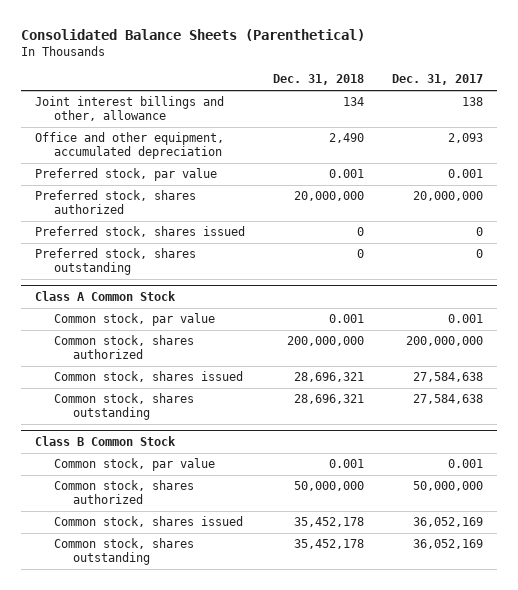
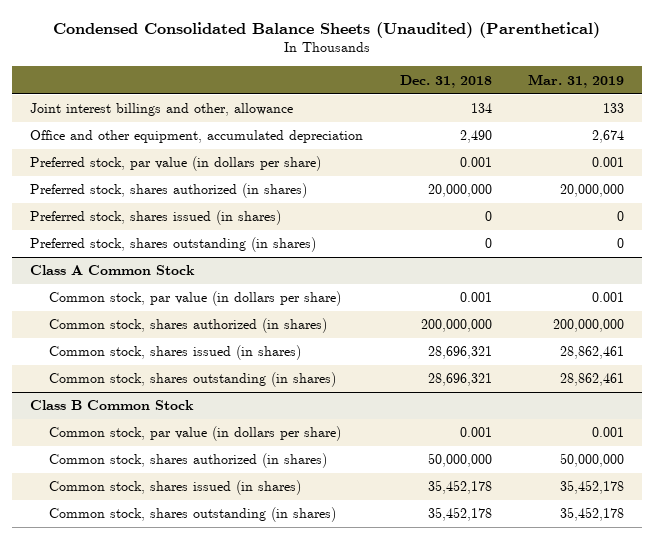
- Consolidated Balance Sheets (Parenthetical)
+ Condensed Consolidated Balance Sheets (Unaudited) (Parenthetical)
- | Dec. 31, 2018 | Dec. 31, 2017
+ | Dec. 31, 2018 | Mar. 31, 2019
- Preferred stock, par value | 0.001 | 0.001
- Preferred stock, shares authorized | 20,000,000 | 20,000,000
- Preferred stock, shares issued | 0 | 0
- Preferred stock, shares outstanding | 0 | 0
+ Preferred stock, par value (in dollars per share) | 0.001 | 0.001
+ Preferred stock, shares authorized (in shares) | 20,000,000 | 20,000,000
+ Preferred stock, shares issued (in shares) | 0 | 0
+ Preferred stock, shares outstanding (in shares) | 0 | 0
@ Class A Common Stock
- Common stock, par value | 0.001 | 0.001
- Common stock, shares authorized | 200,000,000 | 200,000,000
- Common stock, shares issued | 28,696,321 | 27,584,638
- Common stock, shares outstanding | 28,696,321 | 27,584,638
+ Common stock, par value (in dollars per share) | 0.001 | 0.001
+ Common stock, shares authorized (in shares) | 200,000,000 | 200,000,000
+ Common stock, shares issued (in shares) | 28,696,321 | 28,862,461
+ Common stock, shares outstanding (in shares) | 28,696,321 | 28,862,461
@ Class B Common Stock
- Common stock, par value | 0.001 | 0.001
- Common stock, shares authorized | 50,000,000 | 50,000,000
- Common stock, shares issued | 35,452,178 | 36,052,169
- Common stock, shares outstanding | 35,452,178 | 36,052,169
+ Common stock, par value (in dollars per share) | 0.001 | 0.001
+ Common stock, shares authorized (in shares) | 50,000,000 | 50,000,000
+ Common stock, shares issued (in shares) | 35,452,178 | 35,452,178
+ Common stock, shares outstanding (in shares) | 35,452,178 | 35,452,178

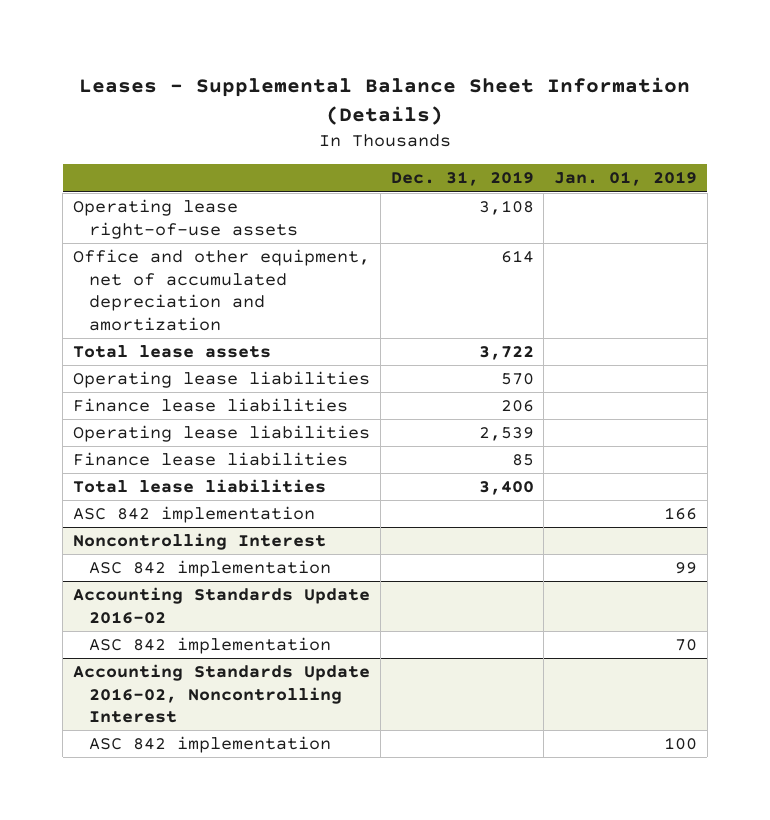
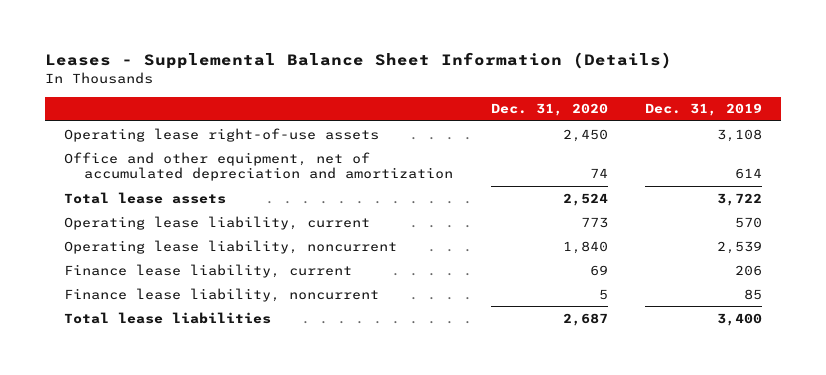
- | Dec. 31, 2019 | Jan. 01, 2019
+ | Dec. 31, 2020 | Dec. 31, 2019
- Operating lease liabilities | 570 |
- Finance lease liabilities | 206 |
- Operating lease liabilities | 2,539 |
- Finance lease liabilities | 85 |
+ Operating lease liability, current | 773 | 570
+ Operating lease liability, noncurrent | 1,840 | 2,539
+ Finance lease liability, current | 69 | 206
+ Finance lease liability, noncurrent | 5 | 85
- ASC 842 implementation | | 166
- Noncontrolling Interest
- ASC 842 implementation | | 99
- Accounting Standards Update 2016-02
- ASC 842 implementation | | 70
- Accounting Standards Update 2016-02, Noncontrolling Interest
- ASC 842 implementation | | 100

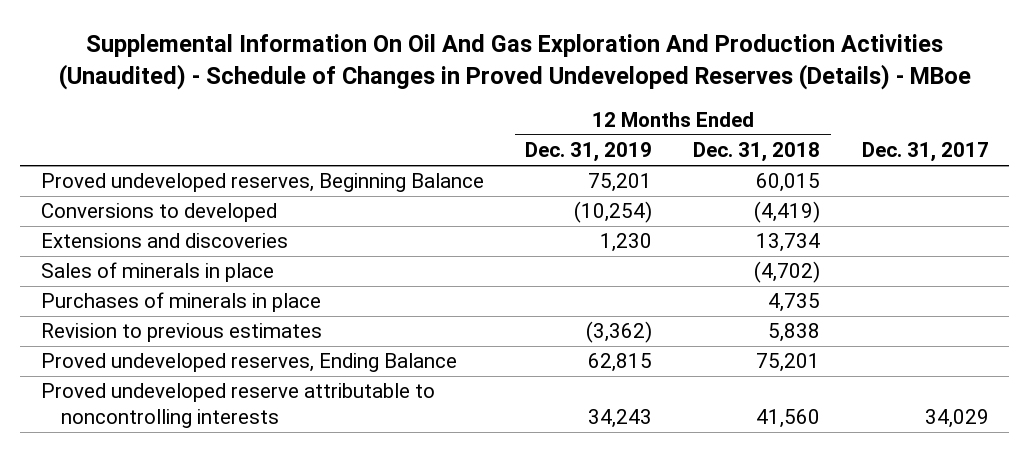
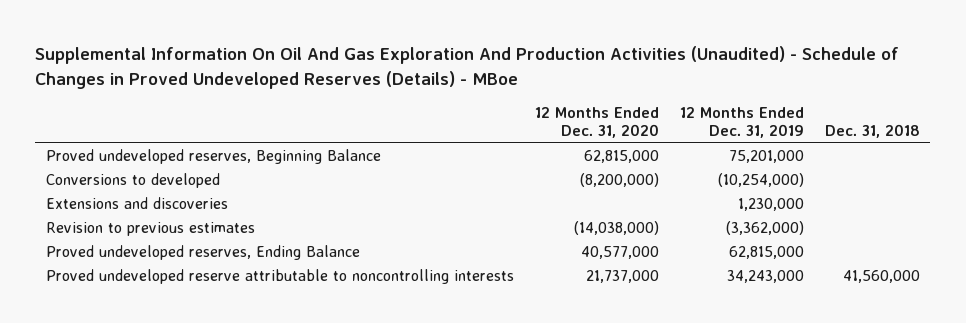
- | 12 Months Ended Dec. 31, 2019 | 12 Months Ended Dec. 31, 2018 | Dec. 31, 2017
+ | 12 Months Ended Dec. 31, 2020 | 12 Months Ended Dec. 31, 2019 | Dec. 31, 2018
- Proved undeveloped reserves, Beginning Balance | 75,201 | 60,015 |
- Conversions to developed | (10,254) | (4,419) |
- Extensions and discoveries | 1,230 | 13,734 |
- Sales of minerals in place | | (4,702) |
- Purchases of minerals in place | | 4,735 |
- Revision to previous estimates | (3,362) | 5,838 |
- Proved undeveloped reserves, Ending Balance | 62,815 | 75,201 |
- Proved undeveloped reserve attributable to noncontrolling interests | 34,243 | 41,560 | 34,029
+ Proved undeveloped reserves, Beginning Balance | 62,815,000 | 75,201,000 |
+ Conversions to developed | (8,200,000) | (10,254,000) |
+ Extensions and discoveries | | 1,230,000 |
+ Revision to previous estimates | (14,038,000) | (3,362,000) |
+ Proved undeveloped reserves, Ending Balance | 40,577,000 | 62,815,000 |
+ Proved undeveloped reserve attributable to noncontrolling interests | 21,737,000 | 34,243,000 | 41,560,000

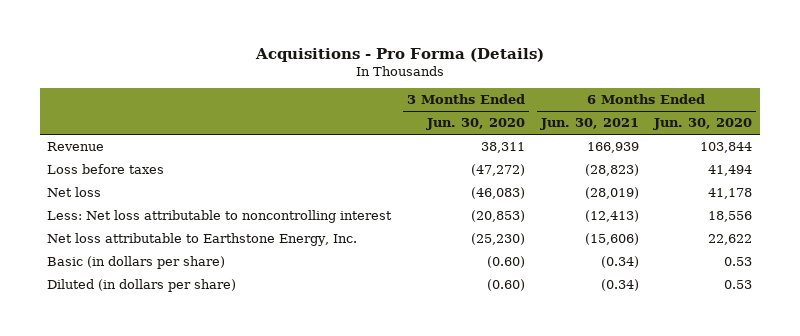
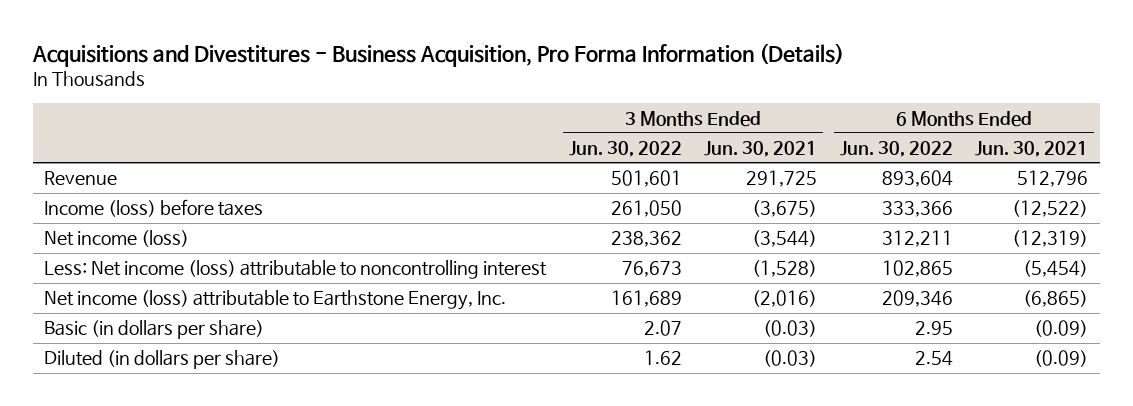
- Acquisitions - Pro Forma (Details)
+ Acquisitions and Divestitures - Business Acquisition, Pro Forma Information (Details)
- | 3 Months Ended Jun. 30, 2020 | 6 Months Ended Jun. 30, 2021 | 6 Months Ended Jun. 30, 2020
+ | 3 Months Ended Jun. 30, 2022 | 3 Months Ended Jun. 30, 2021 | 6 Months Ended Jun. 30, 2022 | 6 Months Ended Jun. 30, 2021
- Revenue | 38,311 | 166,939 | 103,844
- Loss before taxes | (47,272) | (28,823) | 41,494
- Net loss | (46,083) | (28,019) | 41,178
- Less: Net loss attributable to noncontrolling interest | (20,853) | (12,413) | 18,556
- Net loss attributable to Earthstone Energy, Inc. | (25,230) | (15,606) | 22,622
- Basic (in dollars per share) | (0.60) | (0.34) | 0.53
- Diluted (in dollars per share) | (0.60) | (0.34) | 0.53
+ Revenue | 501,601 | 291,725 | 893,604 | 512,796
+ Income (loss) before taxes | 261,050 | (3,675) | 333,366 | (12,522)
+ Net income (loss) | 238,362 | (3,544) | 312,211 | (12,319)
+ Less: Net income (loss) attributable to noncontrolling interest | 76,673 | (1,528) | 102,865 | (5,454)
+ Net income (loss) attributable to Earthstone Energy, Inc. | 161,689 | (2,016) | 209,346 | (6,865)
+ Basic (in dollars per share) | 2.07 | (0.03) | 2.95 | (0.09)
+ Diluted (in dollars per share) | 1.62 | (0.03) | 2.54 | (0.09)

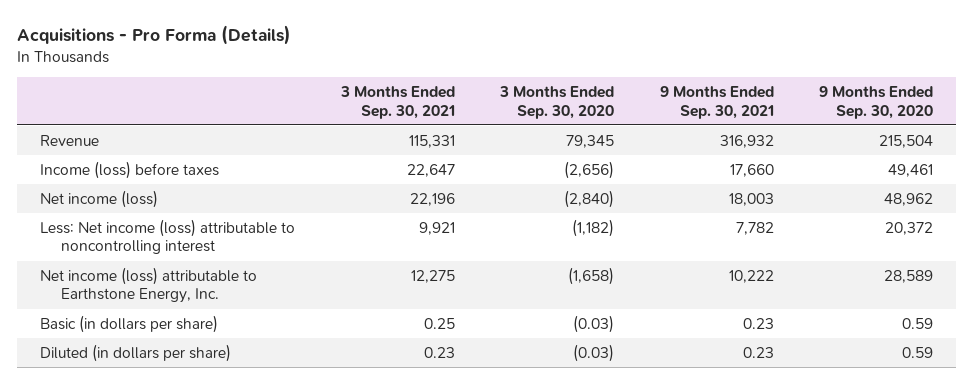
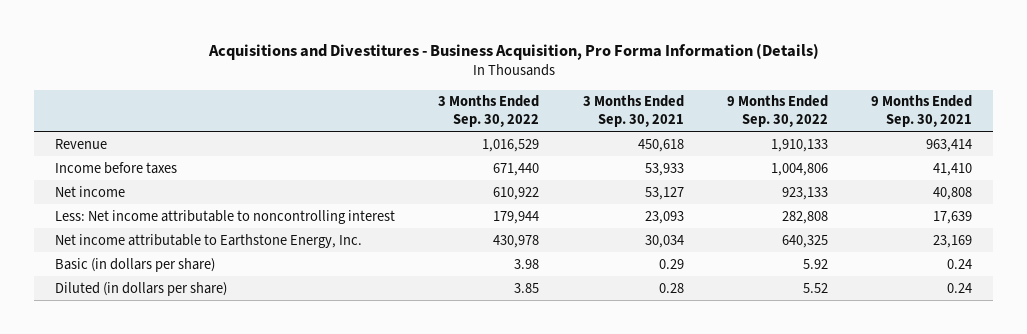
- Acquisitions - Pro Forma (Details)
+ Acquisitions and Divestitures - Business Acquisition, Pro Forma Information (Details)
- | 3 Months Ended Sep. 30, 2021 | 3 Months Ended Sep. 30, 2020 | 9 Months Ended Sep. 30, 2021 | 9 Months Ended Sep. 30, 2020
+ | 3 Months Ended Sep. 30, 2022 | 3 Months Ended Sep. 30, 2021 | 9 Months Ended Sep. 30, 2022 | 9 Months Ended Sep. 30, 2021
- Revenue | 115,331 | 79,345 | 316,932 | 215,504
- Income (loss) before taxes | 22,647 | (2,656) | 17,660 | 49,461
- Net income (loss) | 22,196 | (2,840) | 18,003 | 48,962
- Less: Net income (loss) attributable to noncontrolling interest | 9,921 | (1,182) | 7,782 | 20,372
- Net income (loss) attributable to Earthstone Energy, Inc. | 12,275 | (1,658) | 10,222 | 28,589
- Basic (in dollars per share) | 0.25 | (0.03) | 0.23 | 0.59
- Diluted (in dollars per share) | 0.23 | (0.03) | 0.23 | 0.59
+ Revenue | 1,016,529 | 450,618 | 1,910,133 | 963,414
+ Income before taxes | 671,440 | 53,933 | 1,004,806 | 41,410
+ Net income | 610,922 | 53,127 | 923,133 | 40,808
+ Less: Net income attributable to noncontrolling interest | 179,944 | 23,093 | 282,808 | 17,639
+ Net income attributable to Earthstone Energy, Inc. | 430,978 | 30,034 | 640,325 | 23,169
+ Basic (in dollars per share) | 3.98 | 0.29 | 5.92 | 0.24
+ Diluted (in dollars per share) | 3.85 | 0.28 | 5.52 | 0.24

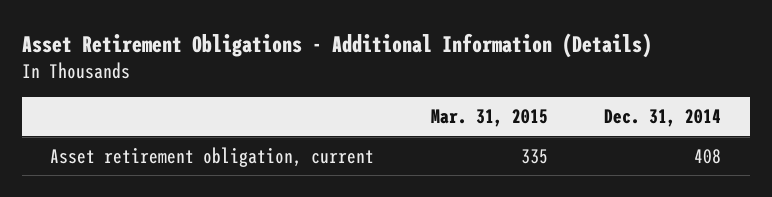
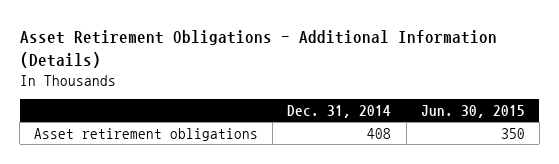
- | Mar. 31, 2015 | Dec. 31, 2014
+ | Dec. 31, 2014 | Jun. 30, 2015
- Asset retirement obligation, current | 335 | 408
+ Asset retirement obligations | 408 | 350

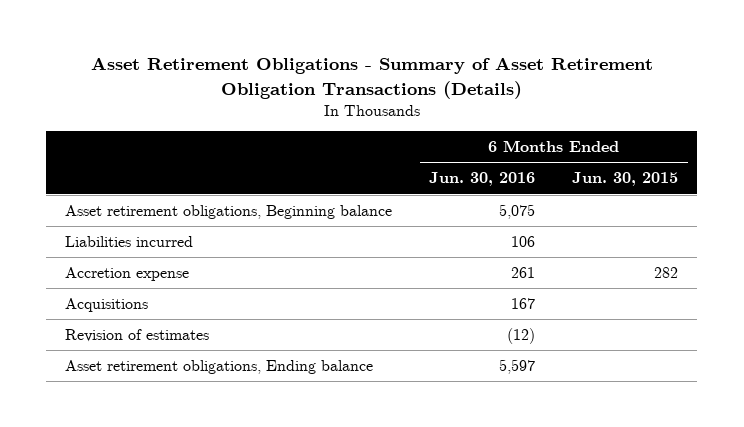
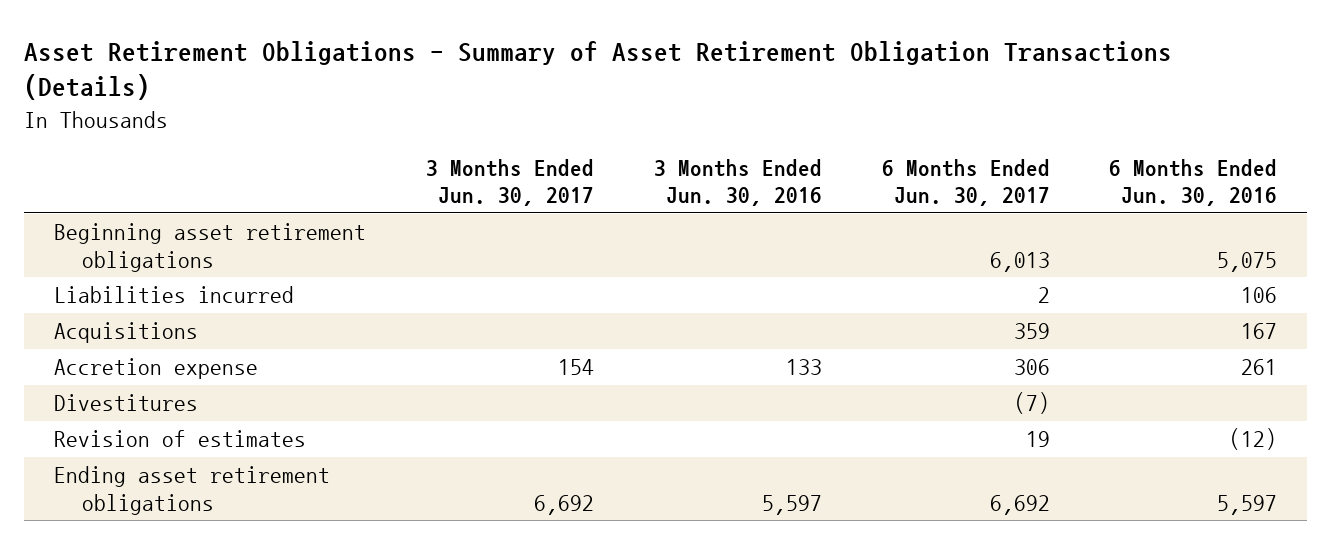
- | 6 Months Ended Jun. 30, 2016 | 6 Months Ended Jun. 30, 2015
+ | 3 Months Ended Jun. 30, 2017 | 3 Months Ended Jun. 30, 2016 | 6 Months Ended Jun. 30, 2017 | 6 Months Ended Jun. 30, 2016
- Asset retirement obligations, Beginning balance | 5,075 |
+ Beginning asset retirement obligations | | | 6,013 | 5,075
moved down: Accretion expense | 154 | 133 | 306 | 261
+ Divestitures | | | (7) |
- Asset retirement obligations, Ending balance | 5,597 |
+ Ending asset retirement obligations | 6,692 | 5,597 | 6,692 | 5,597

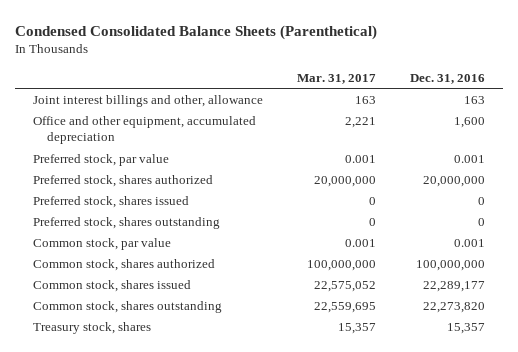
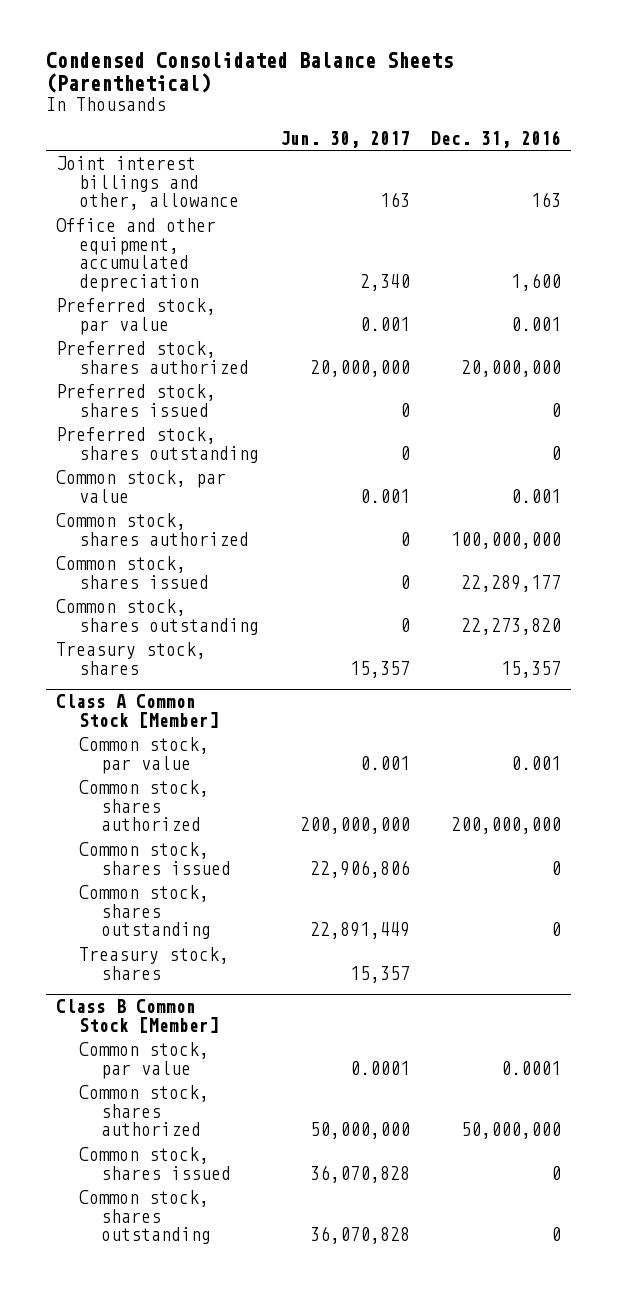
- | Mar. 31, 2017 | Dec. 31, 2016
+ | Jun. 30, 2017 | Dec. 31, 2016
+ Class A Common Stock [Member]
+ Common stock, par value | 0.001 | 0.001
+ Common stock, shares authorized | 200,000,000 | 200,000,000
+ Common stock, shares issued | 22,906,806 | 0
+ Common stock, shares outstanding | 22,891,449 | 0
+ Treasury stock, shares | 15,357 |
+ Class B Common Stock [Member]
+ Common stock, par value | 0.0001 | 0.0001
+ Common stock, shares authorized | 50,000,000 | 50,000,000
+ Common stock, shares issued | 36,070,828 | 0
+ Common stock, shares outstanding | 36,070,828 | 0

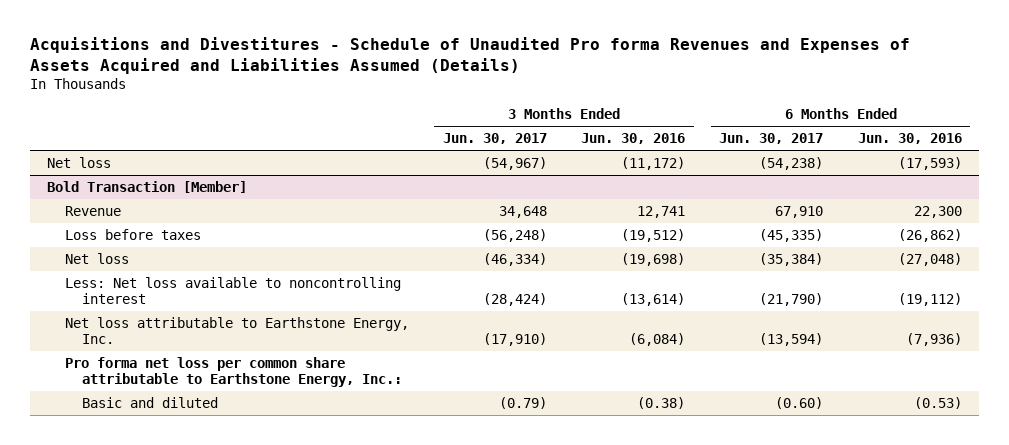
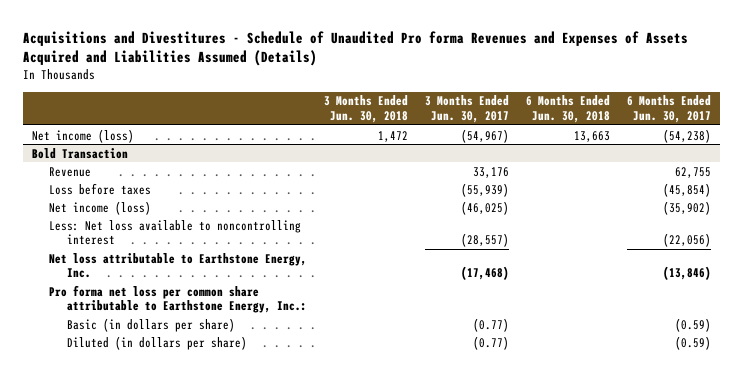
- | 3 Months Ended Jun. 30, 2017 | 3 Months Ended Jun. 30, 2016 | 6 Months Ended Jun. 30, 2017 | 6 Months Ended Jun. 30, 2016
+ | 3 Months Ended Jun. 30, 2018 | 3 Months Ended Jun. 30, 2017 | 6 Months Ended Jun. 30, 2018 | 6 Months Ended Jun. 30, 2017
- Net loss | (54,967) | (11,172) | (54,238) | (17,593)
- Bold Transaction [Member]
- Revenue | 34,648 | 12,741 | 67,910 | 22,300
- Loss before taxes | (56,248) | (19,512) | (45,335) | (26,862)
- Net loss | (46,334) | (19,698) | (35,384) | (27,048)
- Less: Net loss available to noncontrolling interest | (28,424) | (13,614) | (21,790) | (19,112)
- Net loss attributable to Earthstone Energy, Inc. | (17,910) | (6,084) | (13,594) | (7,936)
+ Net income (loss) | 1,472 | (54,967) | 13,663 | (54,238)
+ Bold Transaction
+ Revenue | | 33,176 | | 62,755
+ Loss before taxes | | (55,939) | | (45,854)
+ Net income (loss) | | (46,025) | | (35,902)
+ Less: Net loss available to noncontrolling interest | | (28,557) | | (22,056)
+ Net loss attributable to Earthstone Energy, Inc. | | (17,468) | | (13,846)
- Basic and diluted | (0.79) | (0.38) | (0.60) | (0.53)
+ Basic (in dollars per share) | | (0.77) | | (0.59)
+ Diluted (in dollars per share) | | (0.77) | | (0.59)

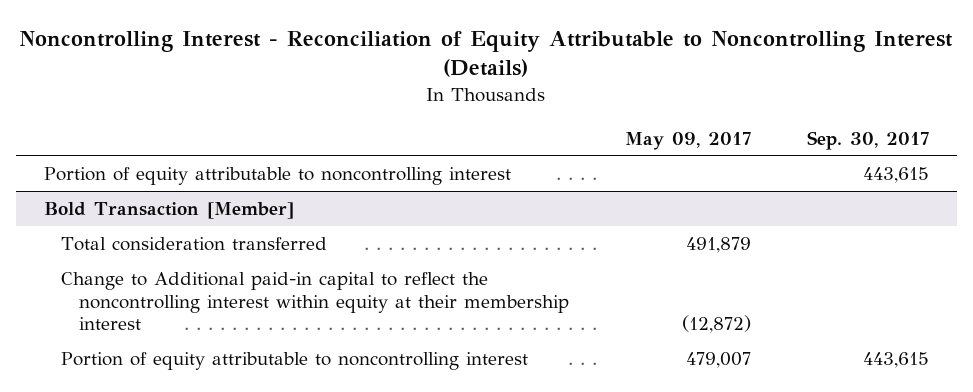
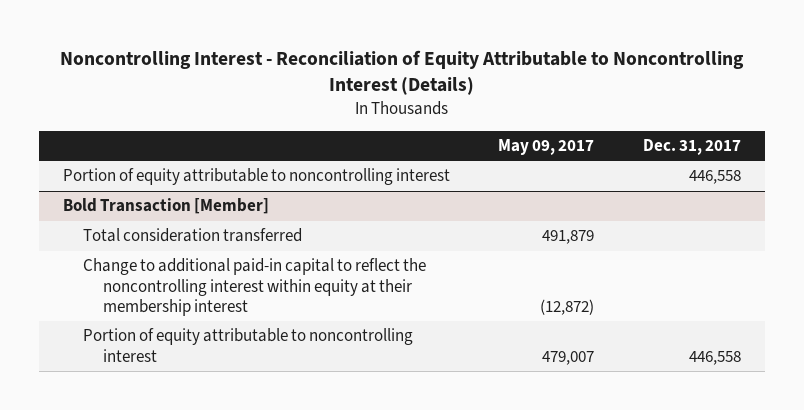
- | May 09, 2017 | Sep. 30, 2017
+ | May 09, 2017 | Dec. 31, 2017
@ Bold Transaction [Member]
- Change to Additional paid-in capital to reflect the noncontrolling interest within equity at their membership interest | (12,872) |
+ Change to additional paid-in capital to reflect the noncontrolling interest within equity at their membership interest | (12,872) |

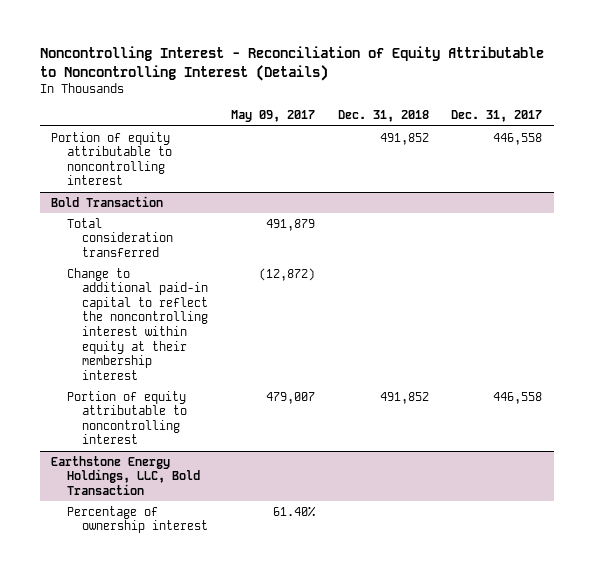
- | May 09, 2017 | Dec. 31, 2017
+ | May 09, 2017 | Dec. 31, 2018 | Dec. 31, 2017
- Bold Transaction [Member]
+ Bold Transaction
+ Earthstone Energy Holdings, LLC, Bold Transaction
+ Percentage of ownership interest | 61.40% | |

